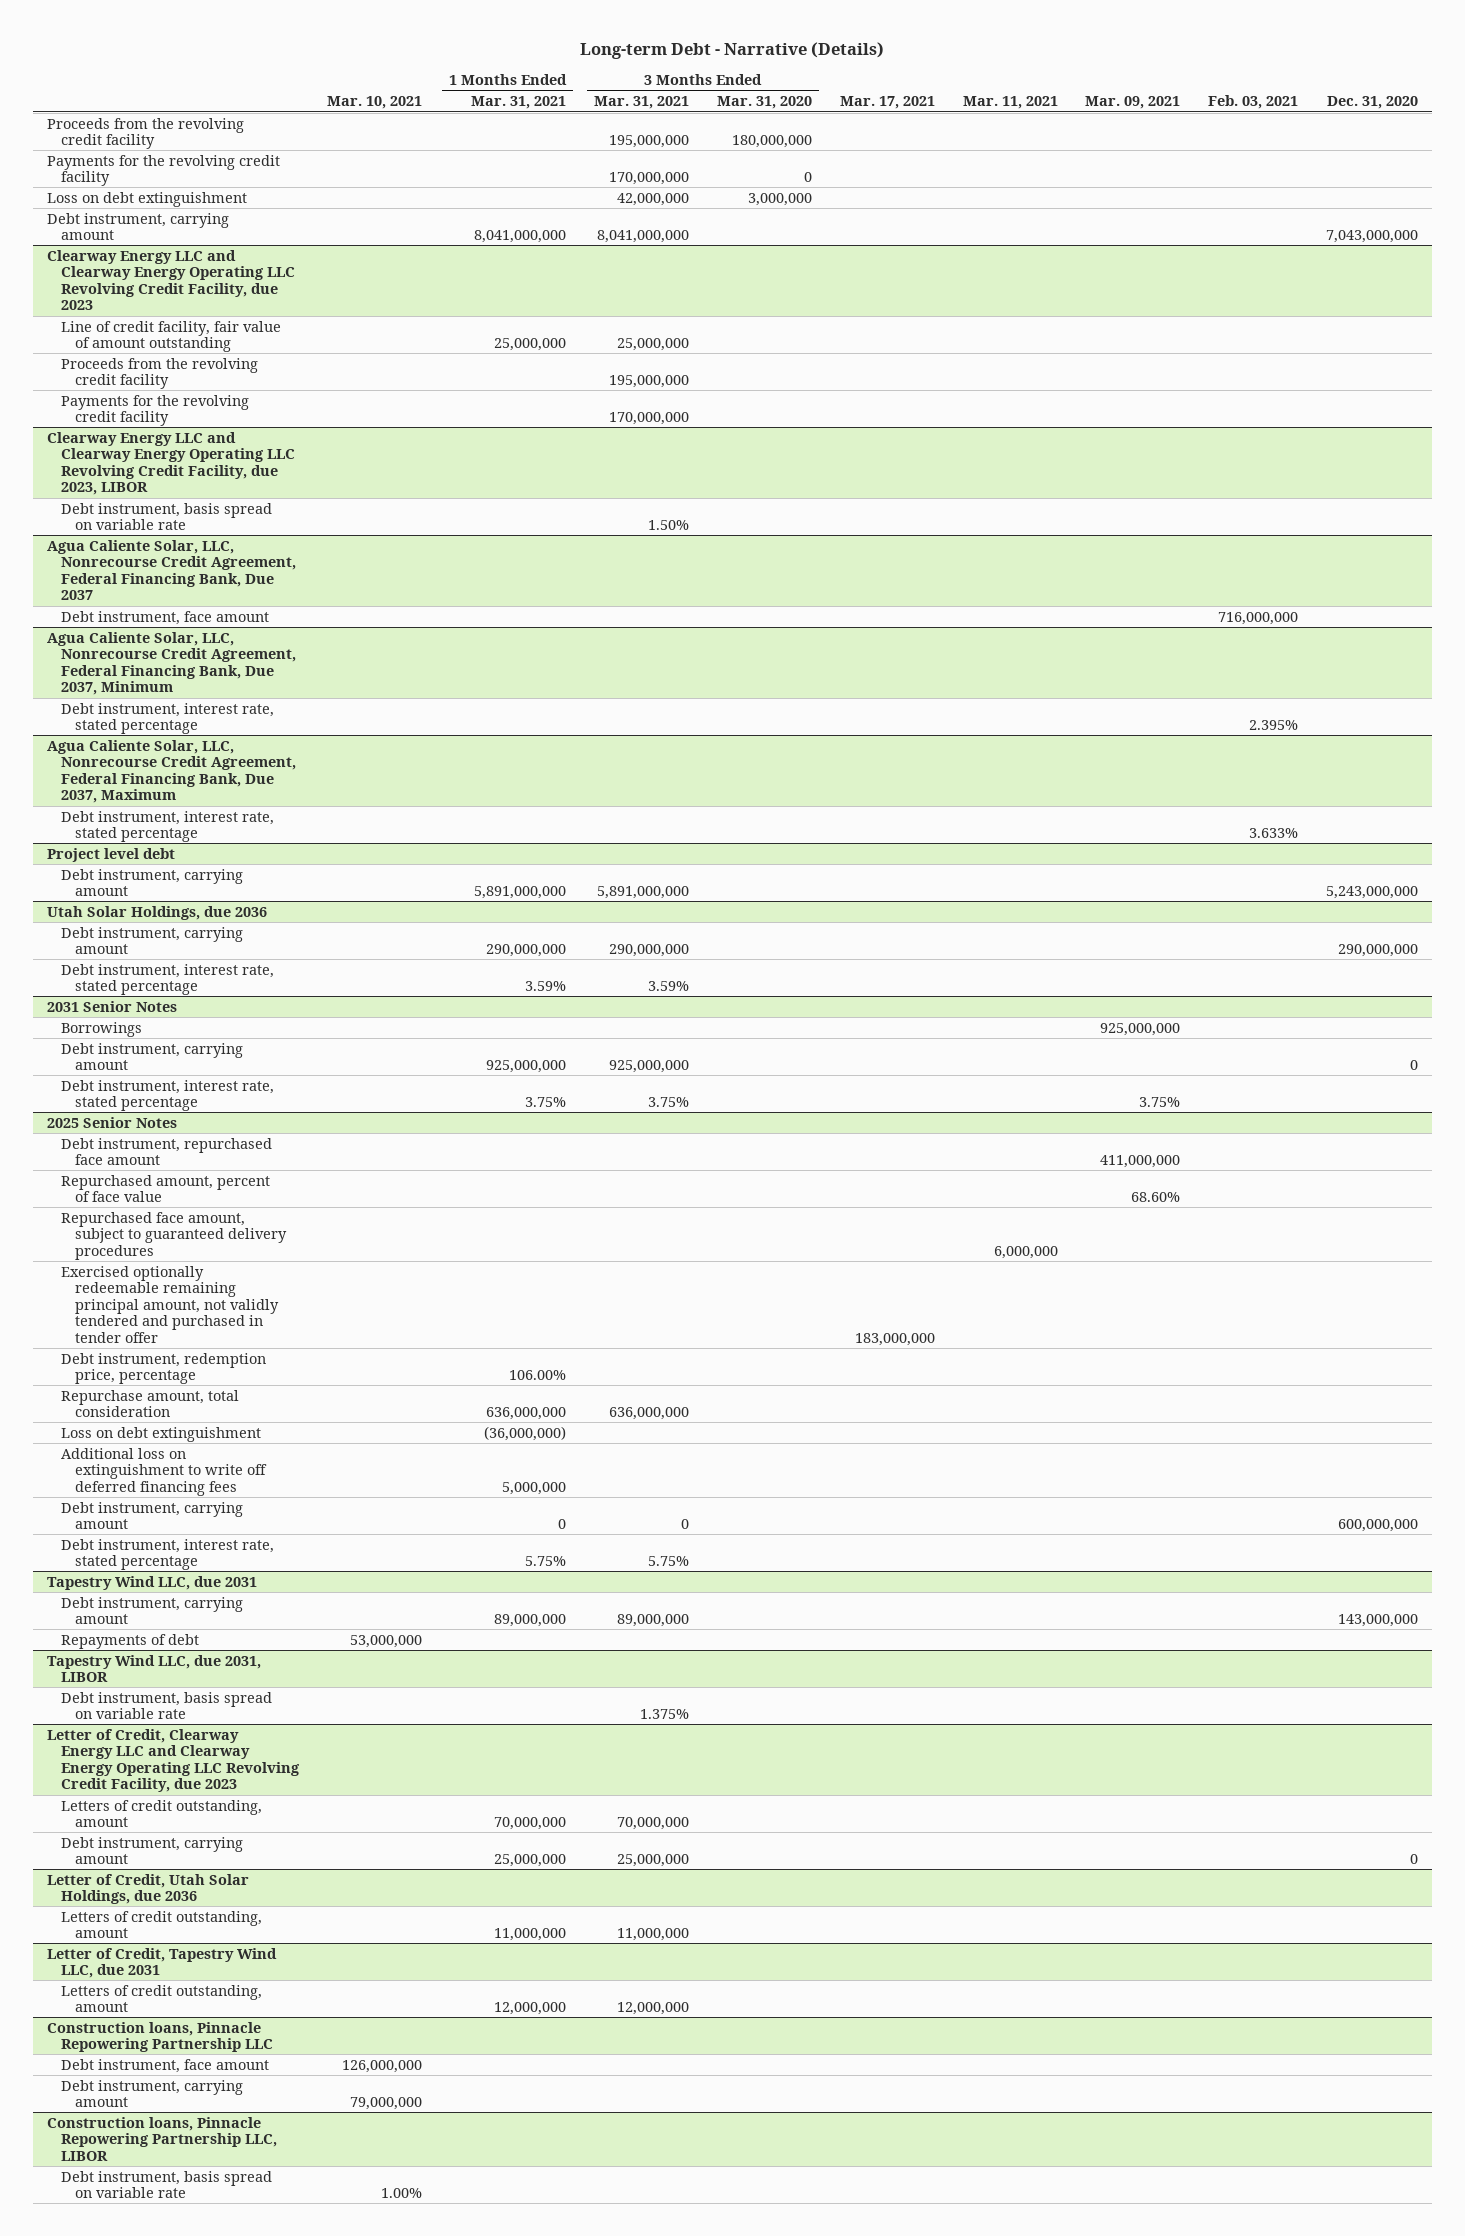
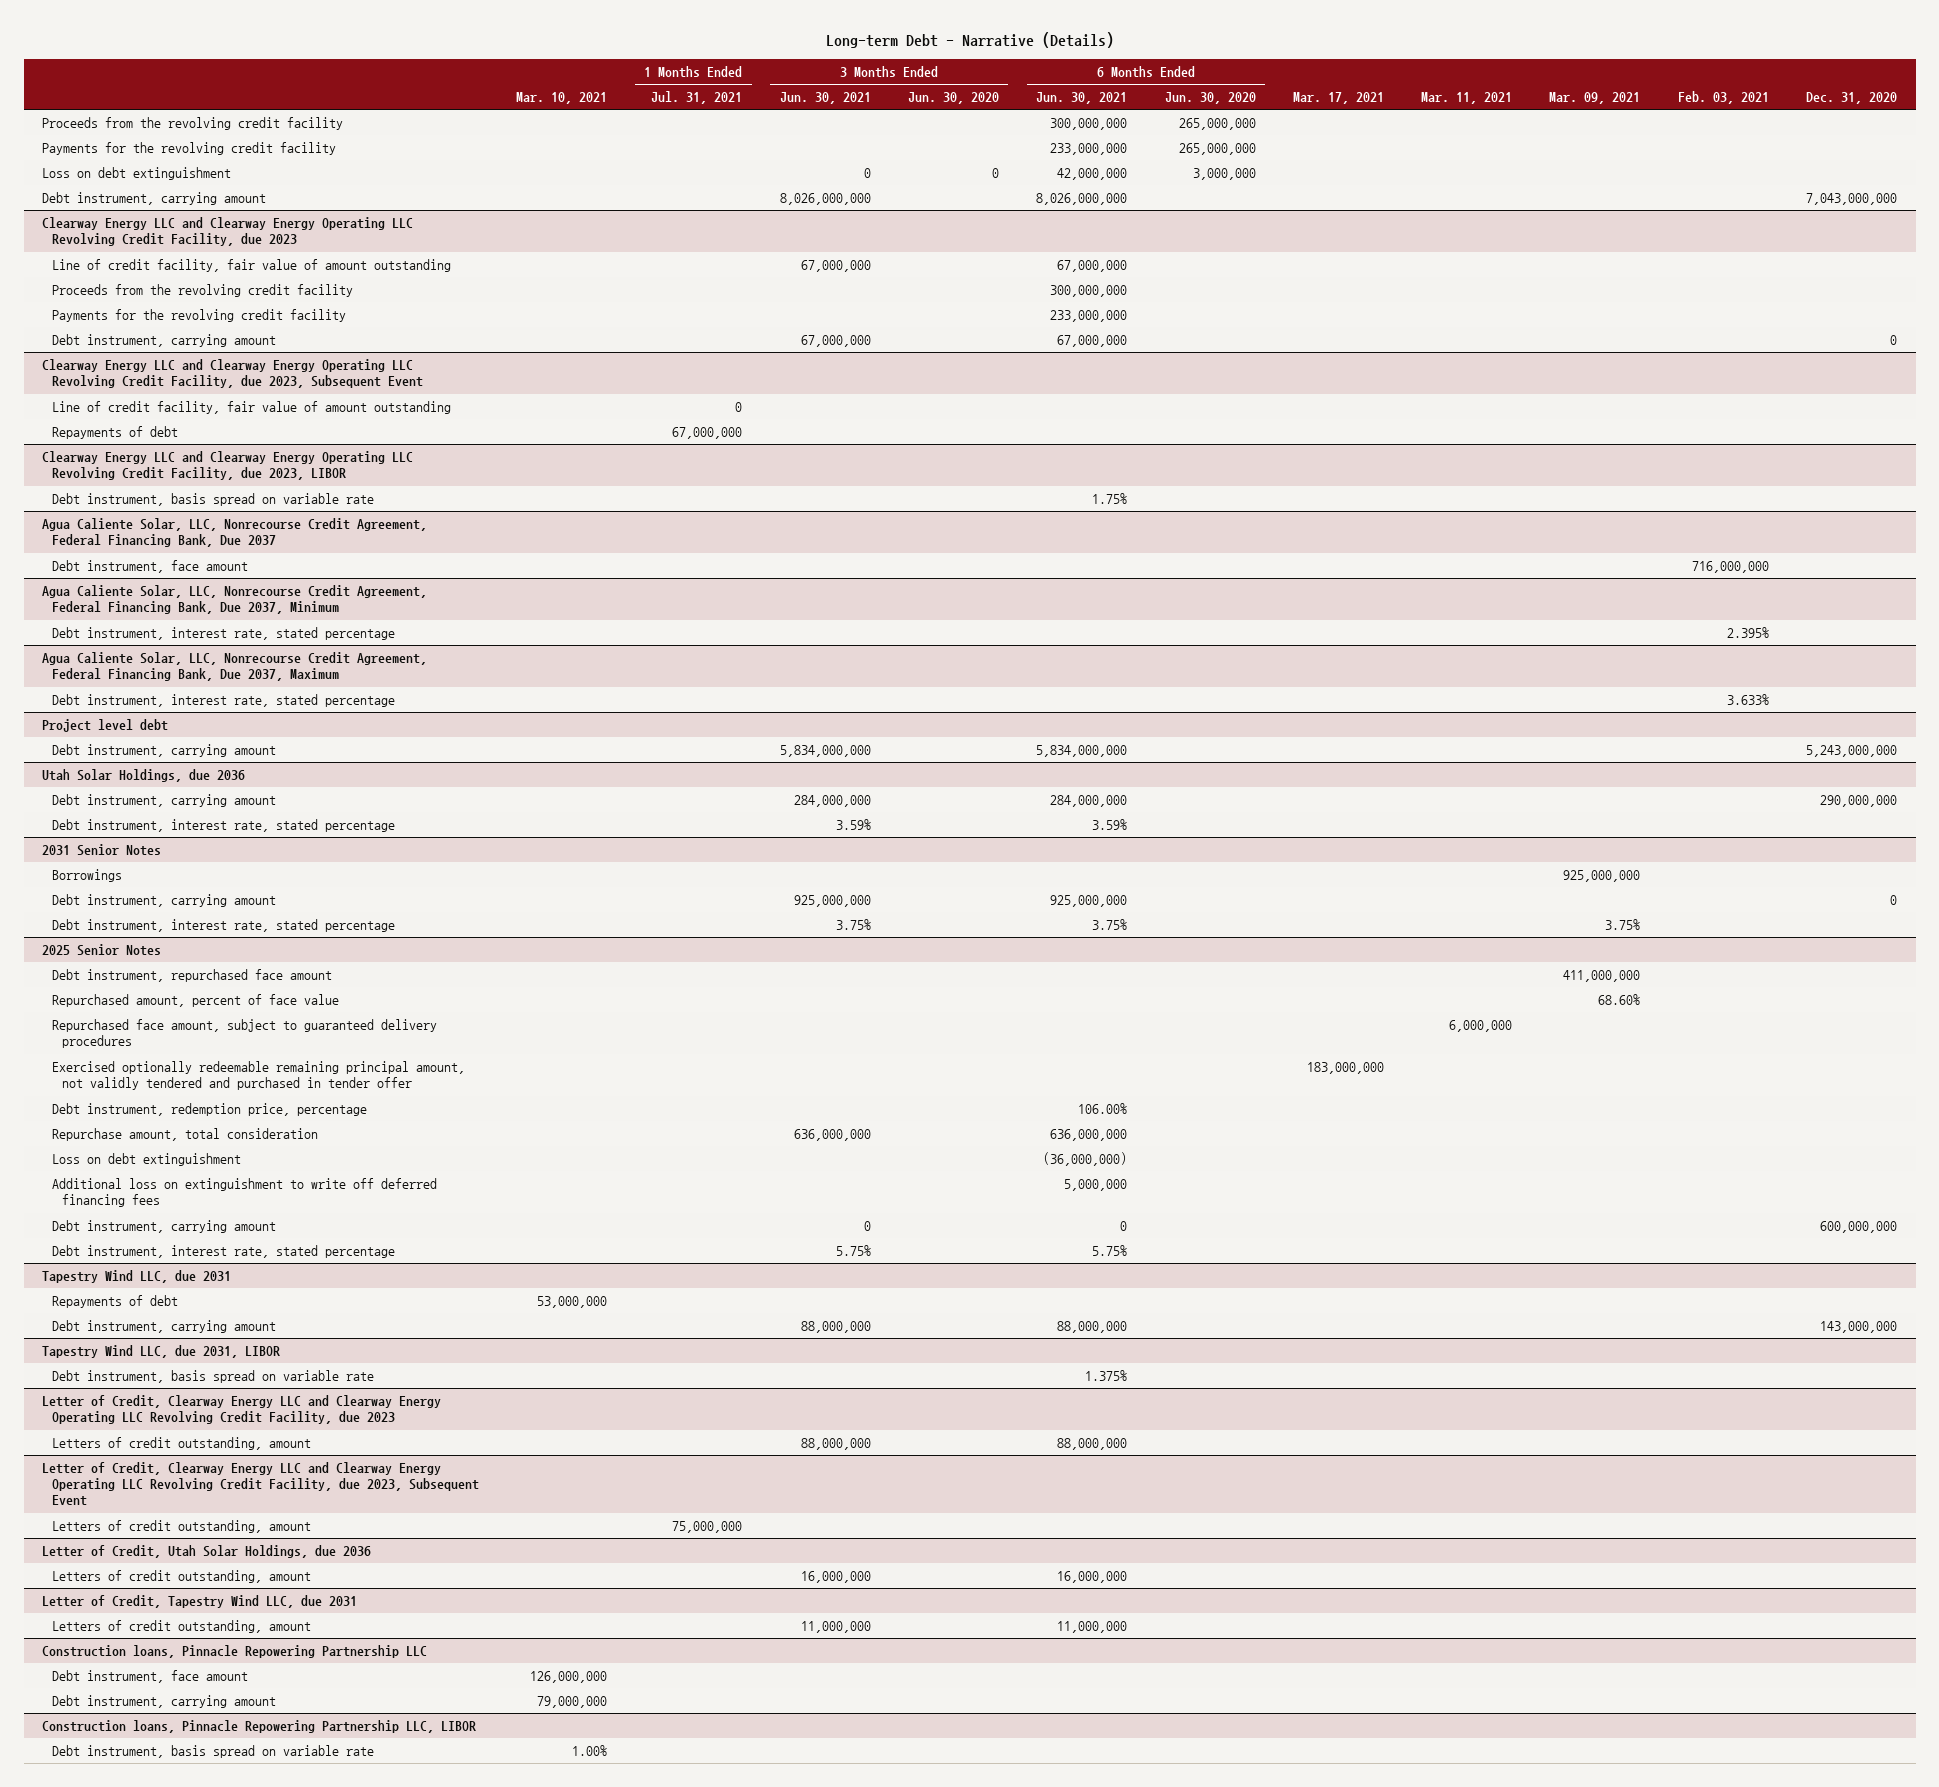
- | Mar. 10, 2021 | 1 Months Ended Mar. 31, 2021 | 3 Months Ended Mar. 31, 2021 | 3 Months Ended Mar. 31, 2020 | Mar. 17, 2021 | Mar. 11, 2021 | Mar. 09, 2021 | Feb. 03, 2021 | Dec. 31, 2020
+ | Mar. 10, 2021 | 1 Months Ended Jul. 31, 2021 | 3 Months Ended Jun. 30, 2021 | 3 Months Ended Jun. 30, 2020 | 6 Months Ended Jun. 30, 2021 | 6 Months Ended Jun. 30, 2020 | Mar. 17, 2021 | Mar. 11, 2021 | Mar. 09, 2021 | Feb. 03, 2021 | Dec. 31, 2020
@ Clearway Energy LLC and Clearway Energy Operating LLC Revolving Credit Facility, due 2023
+ Debt instrument, carrying amount | | | 67,000,000 | | 67,000,000 | | | | | | 0
+ Clearway Energy LLC and Clearway Energy Operating LLC Revolving Credit Facility, due 2023, Subsequent Event
+ Line of credit facility, fair value of amount outstanding | | 0 | | | | | | | | |
+ Repayments of debt | | 67,000,000 | | | | | | | | |
@ Tapestry Wind LLC, due 2031
moved down: Debt instrument, carrying amount | | | 88,000,000 | | 88,000,000 | | | | | | 143,000,000
@ Letter of Credit, Clearway Energy LLC and Clearway Energy Operating LLC Revolving Credit Facility, due 2023
- Debt instrument, carrying amount | | 25,000,000 | 25,000,000 | | | | | | 0
+ Letter of Credit, Clearway Energy LLC and Clearway Energy Operating LLC Revolving Credit Facility, due 2023, Subsequent Event
+ Letters of credit outstanding, amount | | 75,000,000 | | | | | | | | |

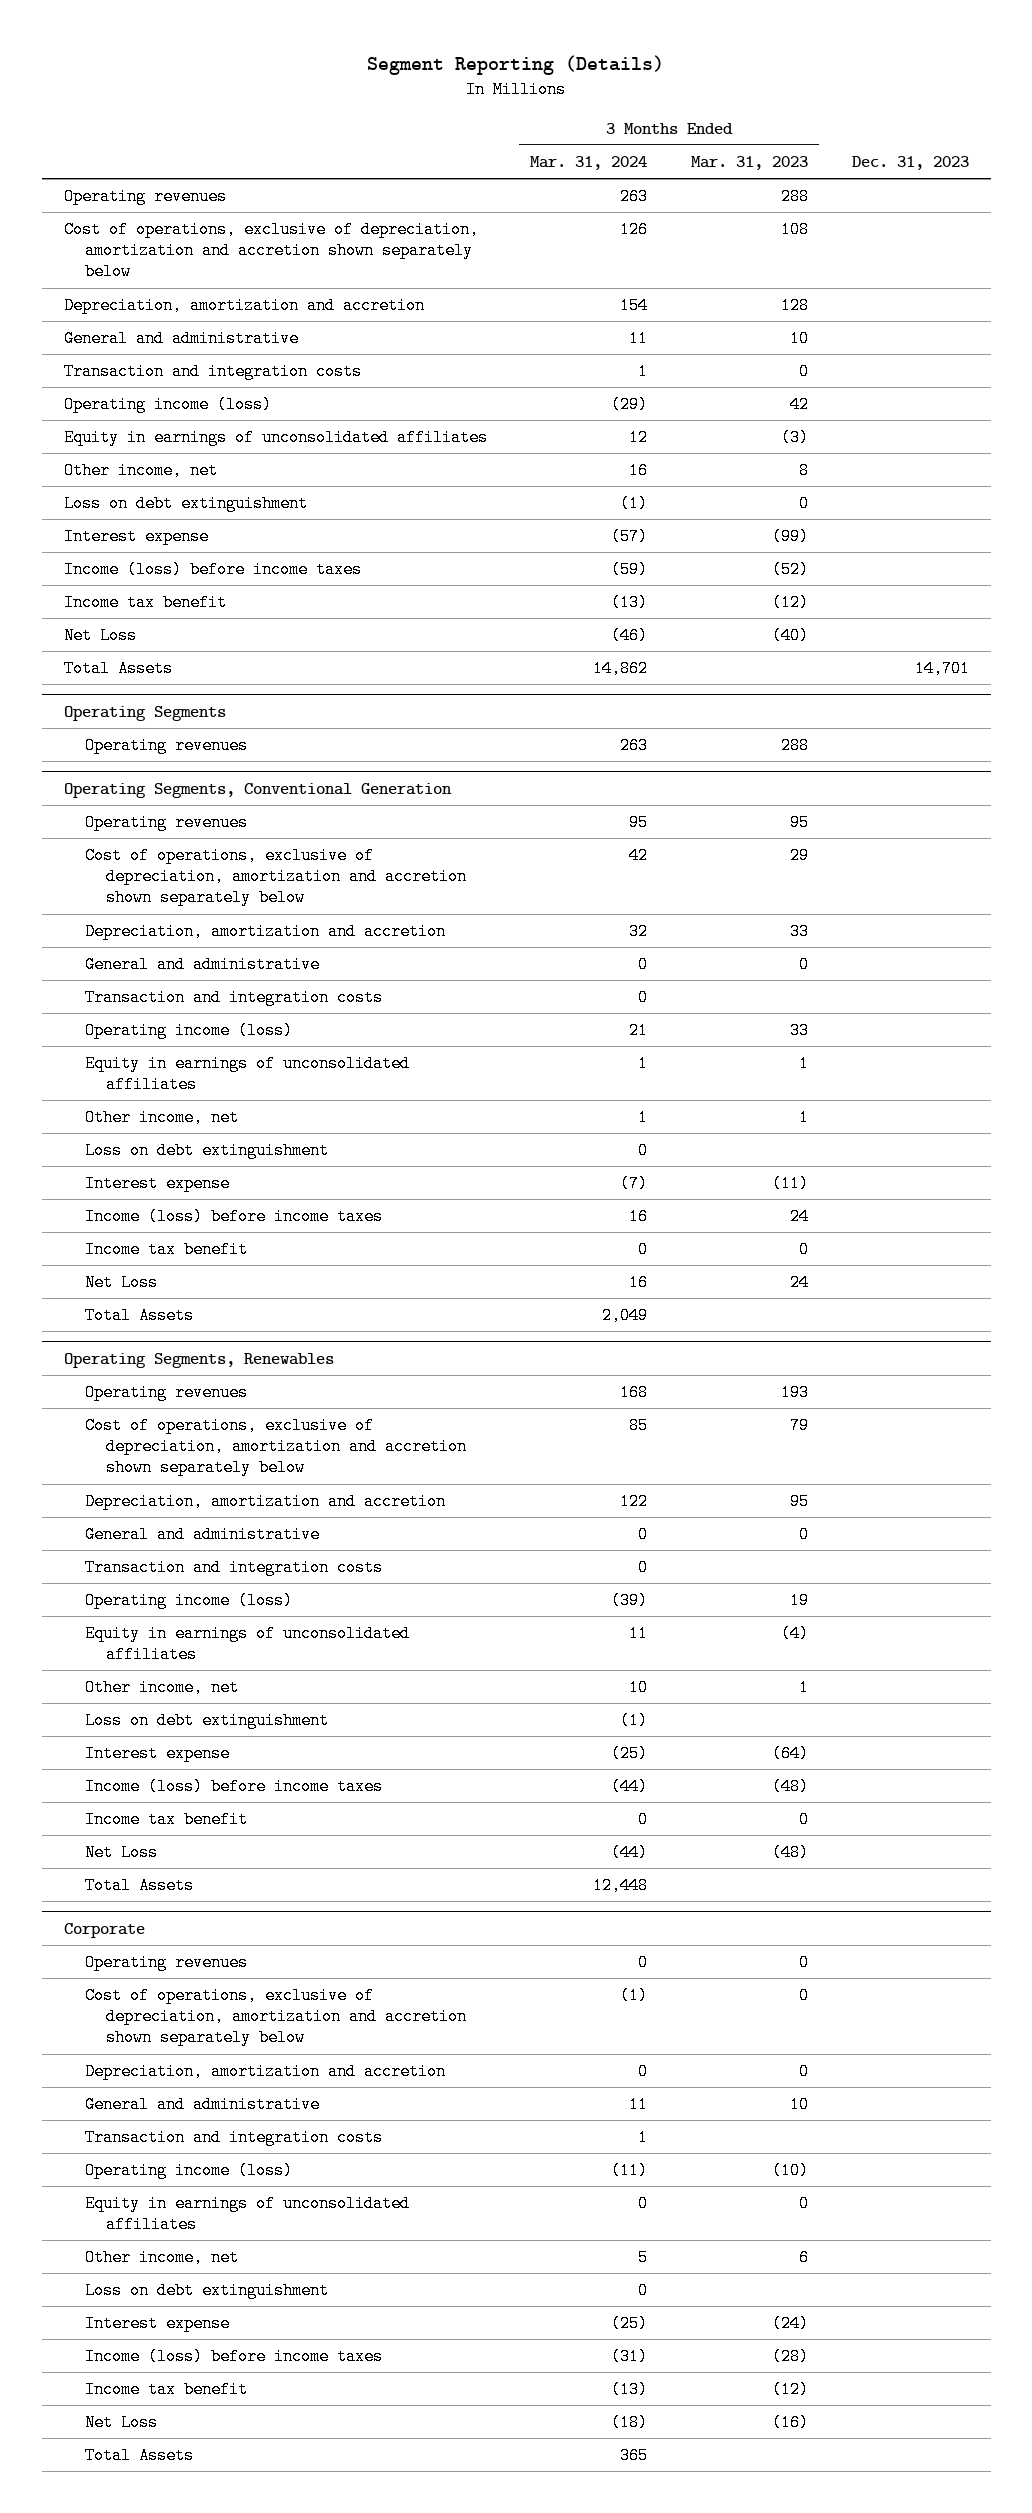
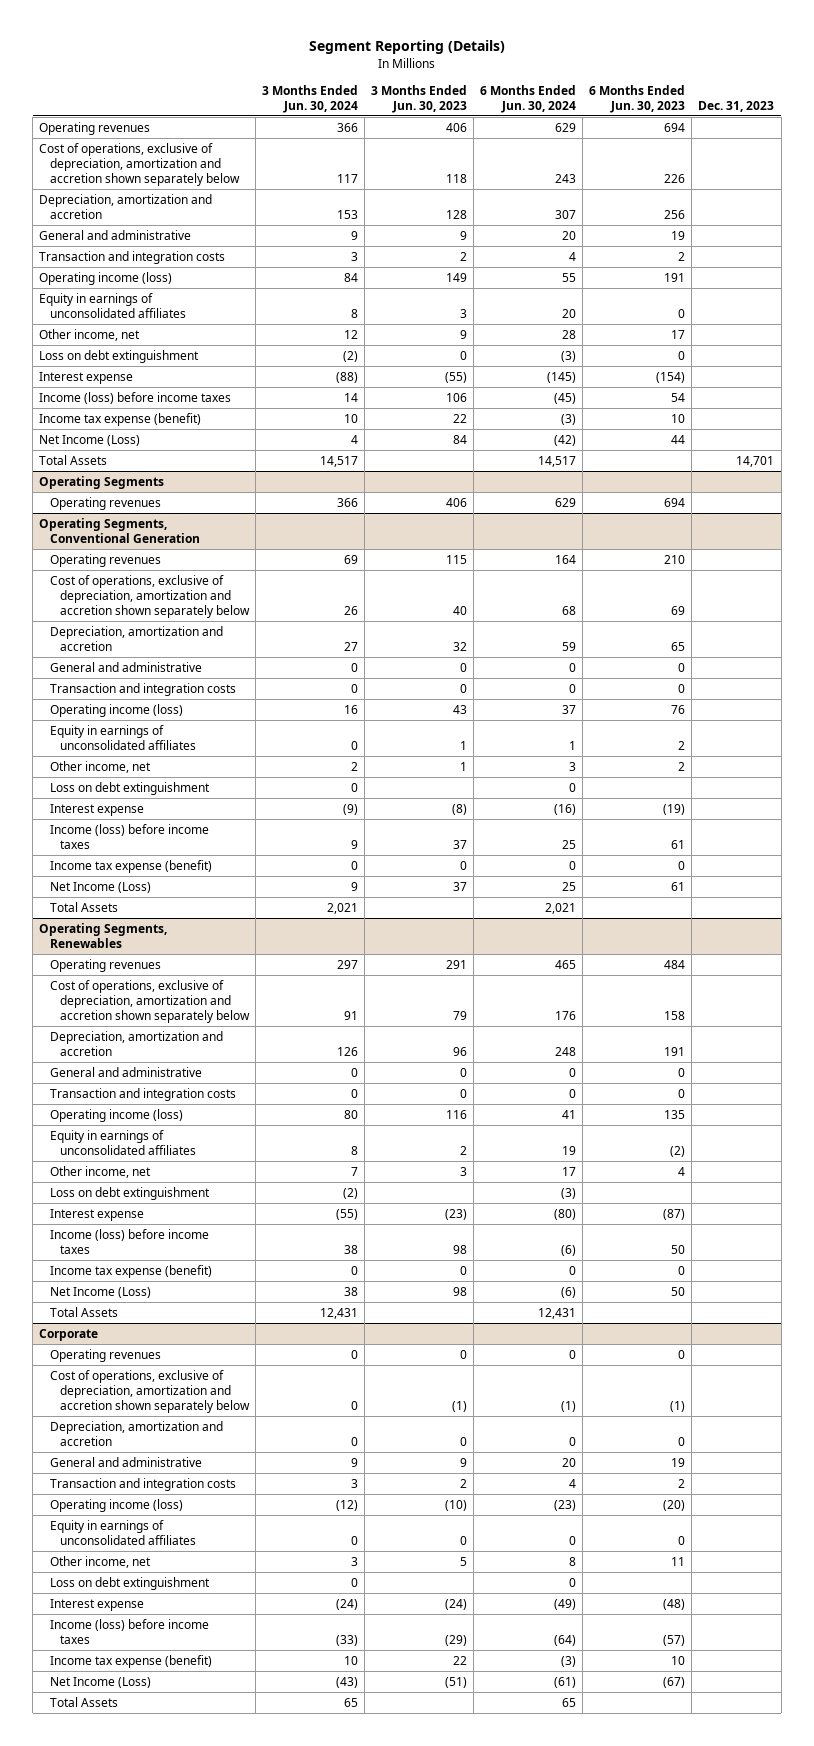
- | 3 Months Ended Mar. 31, 2024 | 3 Months Ended Mar. 31, 2023 | Dec. 31, 2023
+ | 3 Months Ended Jun. 30, 2024 | 3 Months Ended Jun. 30, 2023 | 6 Months Ended Jun. 30, 2024 | 6 Months Ended Jun. 30, 2023 | Dec. 31, 2023
- Income tax benefit | (13) | (12) |
- Net Loss | (46) | (40) |
+ Income tax expense (benefit) | 10 | 22 | (3) | 10 |
+ Net Income (Loss) | 4 | 84 | (42) | 44 |
@ Operating Segments, Conventional Generation
- Income tax benefit | 0 | 0 |
- Net Loss | 16 | 24 |
+ Income tax expense (benefit) | 0 | 0 | 0 | 0 |
+ Net Income (Loss) | 9 | 37 | 25 | 61 |
@ Operating Segments, Renewables
- Income tax benefit | 0 | 0 |
- Net Loss | (44) | (48) |
+ Income tax expense (benefit) | 0 | 0 | 0 | 0 |
+ Net Income (Loss) | 38 | 98 | (6) | 50 |
@ Corporate
- Income tax benefit | (13) | (12) |
- Net Loss | (18) | (16) |
+ Income tax expense (benefit) | 10 | 22 | (3) | 10 |
+ Net Income (Loss) | (43) | (51) | (61) | (67) |

